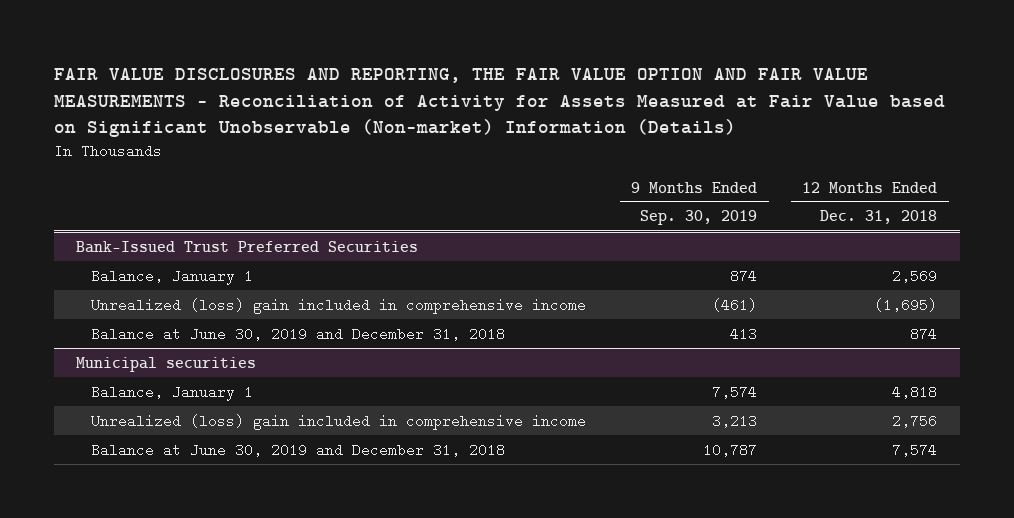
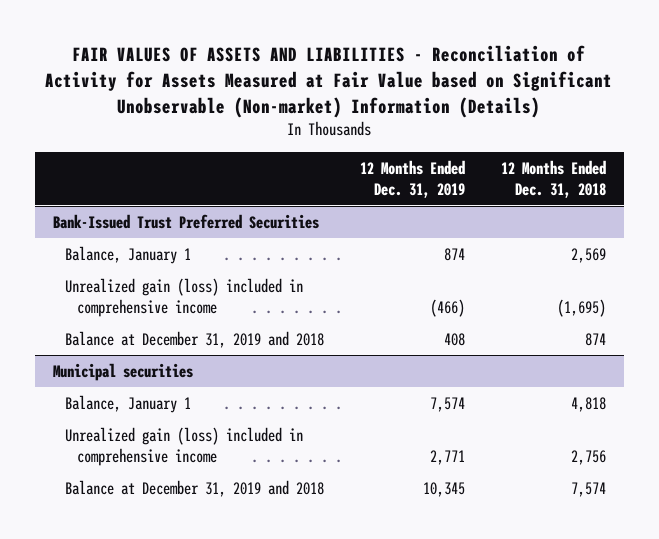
- FAIR VALUE DISCLOSURES AND REPORTING, THE FAIR VALUE OPTION AND FAIR VALUE MEASUREMENTS - Reconciliation of Activity for Assets Measured at Fair Value based on Significant Unobservable (Non-market) Information (Details)
+ FAIR VALUES OF ASSETS AND LIABILITIES - Reconciliation of Activity for Assets Measured at Fair Value based on Significant Unobservable (Non-market) Information (Details)
- | 9 Months Ended Sep. 30, 2019 | 12 Months Ended Dec. 31, 2018
+ | 12 Months Ended Dec. 31, 2019 | 12 Months Ended Dec. 31, 2018
@ Bank-Issued Trust Preferred Securities
- Unrealized (loss) gain included in comprehensive income | (461) | (1,695)
- Balance at June 30, 2019 and December 31, 2018 | 413 | 874
+ Unrealized gain (loss) included in comprehensive income | (466) | (1,695)
+ Balance at December 31, 2019 and 2018 | 408 | 874
@ Municipal securities
- Unrealized (loss) gain included in comprehensive income | 3,213 | 2,756
- Balance at June 30, 2019 and December 31, 2018 | 10,787 | 7,574
+ Unrealized gain (loss) included in comprehensive income | 2,771 | 2,756
+ Balance at December 31, 2019 and 2018 | 10,345 | 7,574

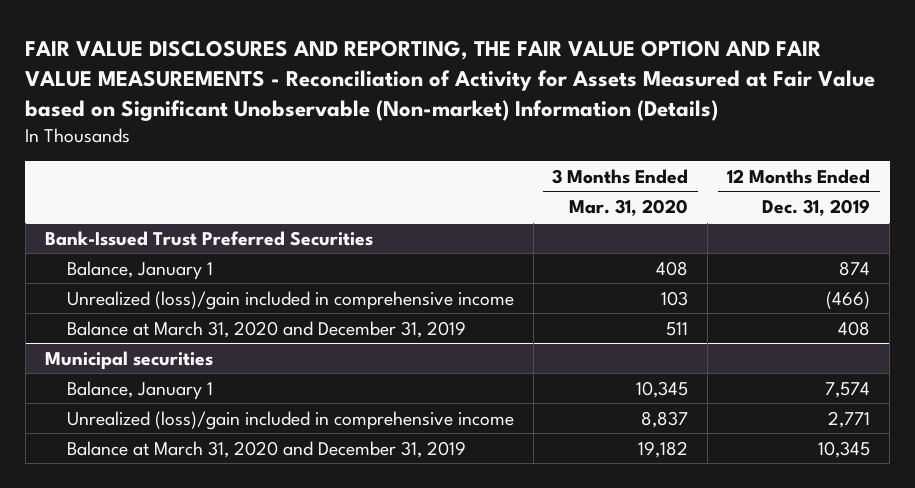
- FAIR VALUES OF ASSETS AND LIABILITIES - Reconciliation of Activity for Assets Measured at Fair Value based on Significant Unobservable (Non-market) Information (Details)
+ FAIR VALUE DISCLOSURES AND REPORTING, THE FAIR VALUE OPTION AND FAIR VALUE MEASUREMENTS - Reconciliation of Activity for Assets Measured at Fair Value based on Significant Unobservable (Non-market) Information (Details)
- | 12 Months Ended Dec. 31, 2019 | 12 Months Ended Dec. 31, 2018
+ | 3 Months Ended Mar. 31, 2020 | 12 Months Ended Dec. 31, 2019
@ Bank-Issued Trust Preferred Securities
- Unrealized gain (loss) included in comprehensive income | (466) | (1,695)
- Balance at December 31, 2019 and 2018 | 408 | 874
+ Unrealized (loss)/gain included in comprehensive income | 103 | (466)
+ Balance at March 31, 2020 and December 31, 2019 | 511 | 408
@ Municipal securities
- Unrealized gain (loss) included in comprehensive income | 2,771 | 2,756
- Balance at December 31, 2019 and 2018 | 10,345 | 7,574
+ Unrealized (loss)/gain included in comprehensive income | 8,837 | 2,771
+ Balance at March 31, 2020 and December 31, 2019 | 19,182 | 10,345

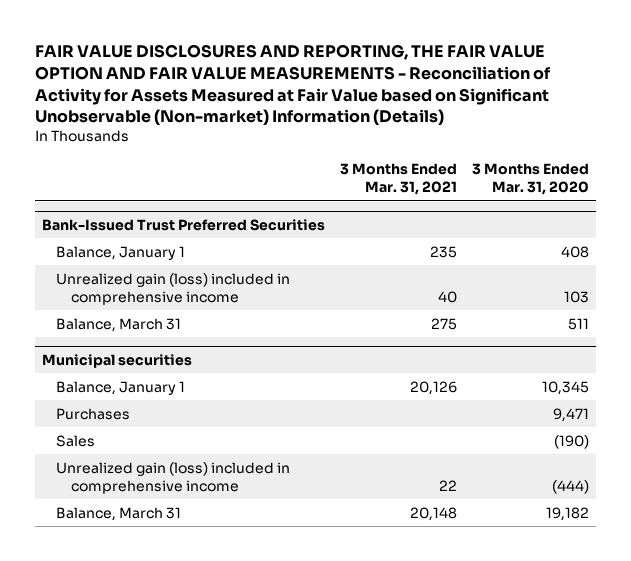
- | 3 Months Ended Mar. 31, 2020 | 12 Months Ended Dec. 31, 2019
+ | 3 Months Ended Mar. 31, 2021 | 3 Months Ended Mar. 31, 2020
@ Bank-Issued Trust Preferred Securities
- Unrealized (loss)/gain included in comprehensive income | 103 | (466)
- Balance at March 31, 2020 and December 31, 2019 | 511 | 408
+ Unrealized gain (loss) included in comprehensive income | 40 | 103
+ Balance, March 31 | 275 | 511
@ Municipal securities
- Unrealized (loss)/gain included in comprehensive income | 8,837 | 2,771
- Balance at March 31, 2020 and December 31, 2019 | 19,182 | 10,345
+ Purchases | | 9,471
+ Sales | | (190)
+ Unrealized gain (loss) included in comprehensive income | 22 | (444)
+ Balance, March 31 | 20,148 | 19,182

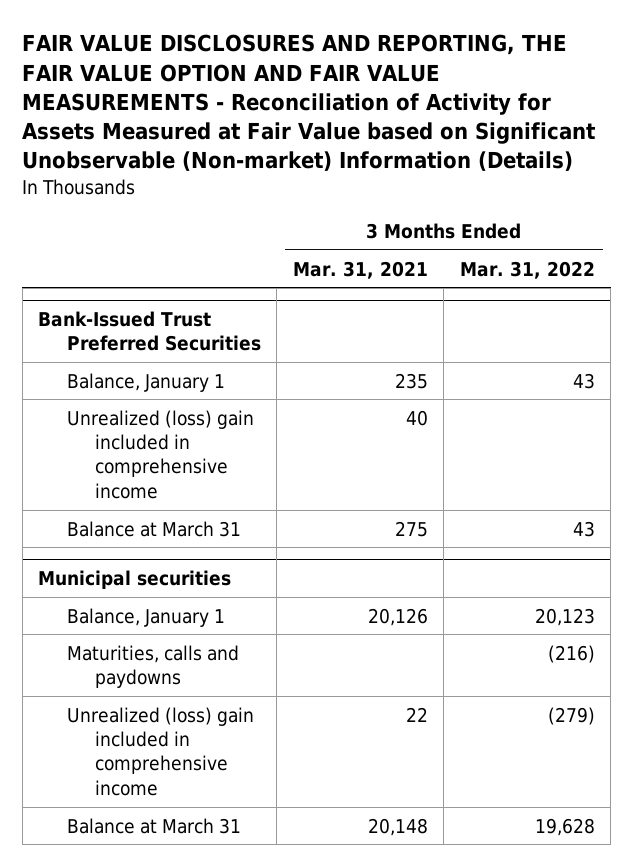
- | 3 Months Ended Mar. 31, 2021 | 3 Months Ended Mar. 31, 2020
+ | 3 Months Ended Mar. 31, 2021 | 3 Months Ended Mar. 31, 2022
@ Bank-Issued Trust Preferred Securities
- Unrealized gain (loss) included in comprehensive income | 40 | 103
- Balance, March 31 | 275 | 511
+ Unrealized (loss) gain included in comprehensive income | 40 |
+ Balance at March 31 | 275 | 43
@ Municipal securities
- Purchases | | 9,471
- Sales | | (190)
- Unrealized gain (loss) included in comprehensive income | 22 | (444)
- Balance, March 31 | 20,148 | 19,182
+ Maturities, calls and paydowns | | (216)
+ Unrealized (loss) gain included in comprehensive income | 22 | (279)
+ Balance at March 31 | 20,148 | 19,628

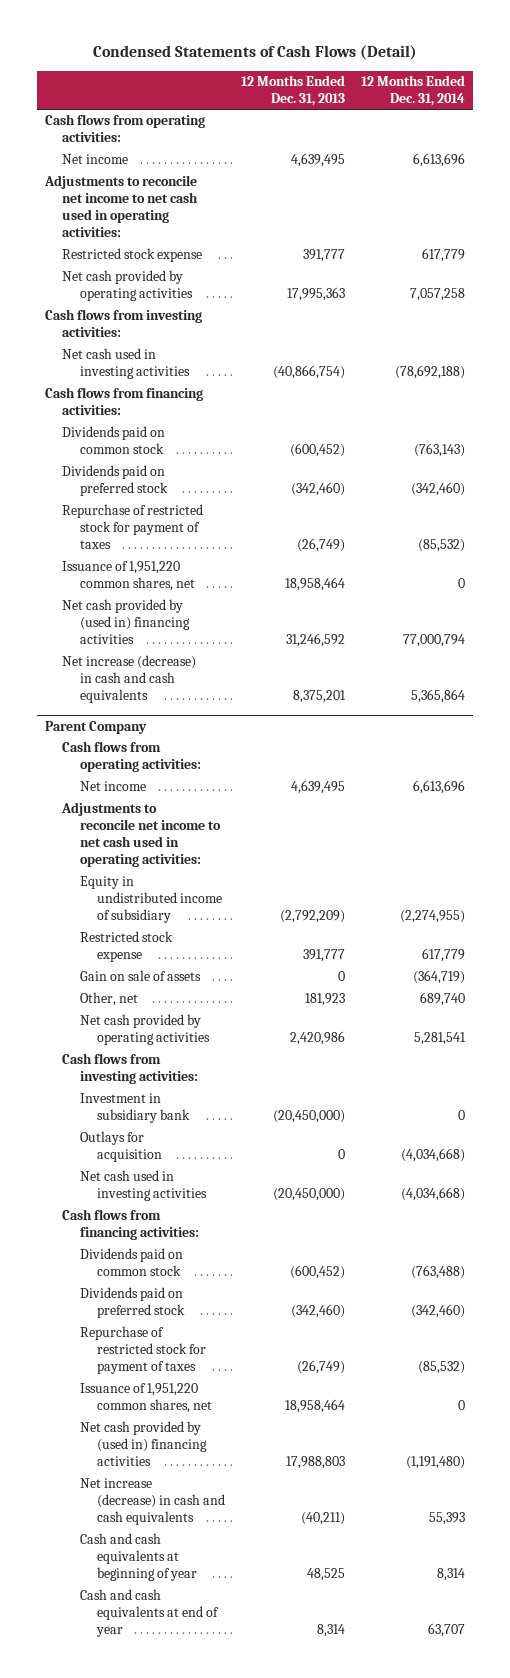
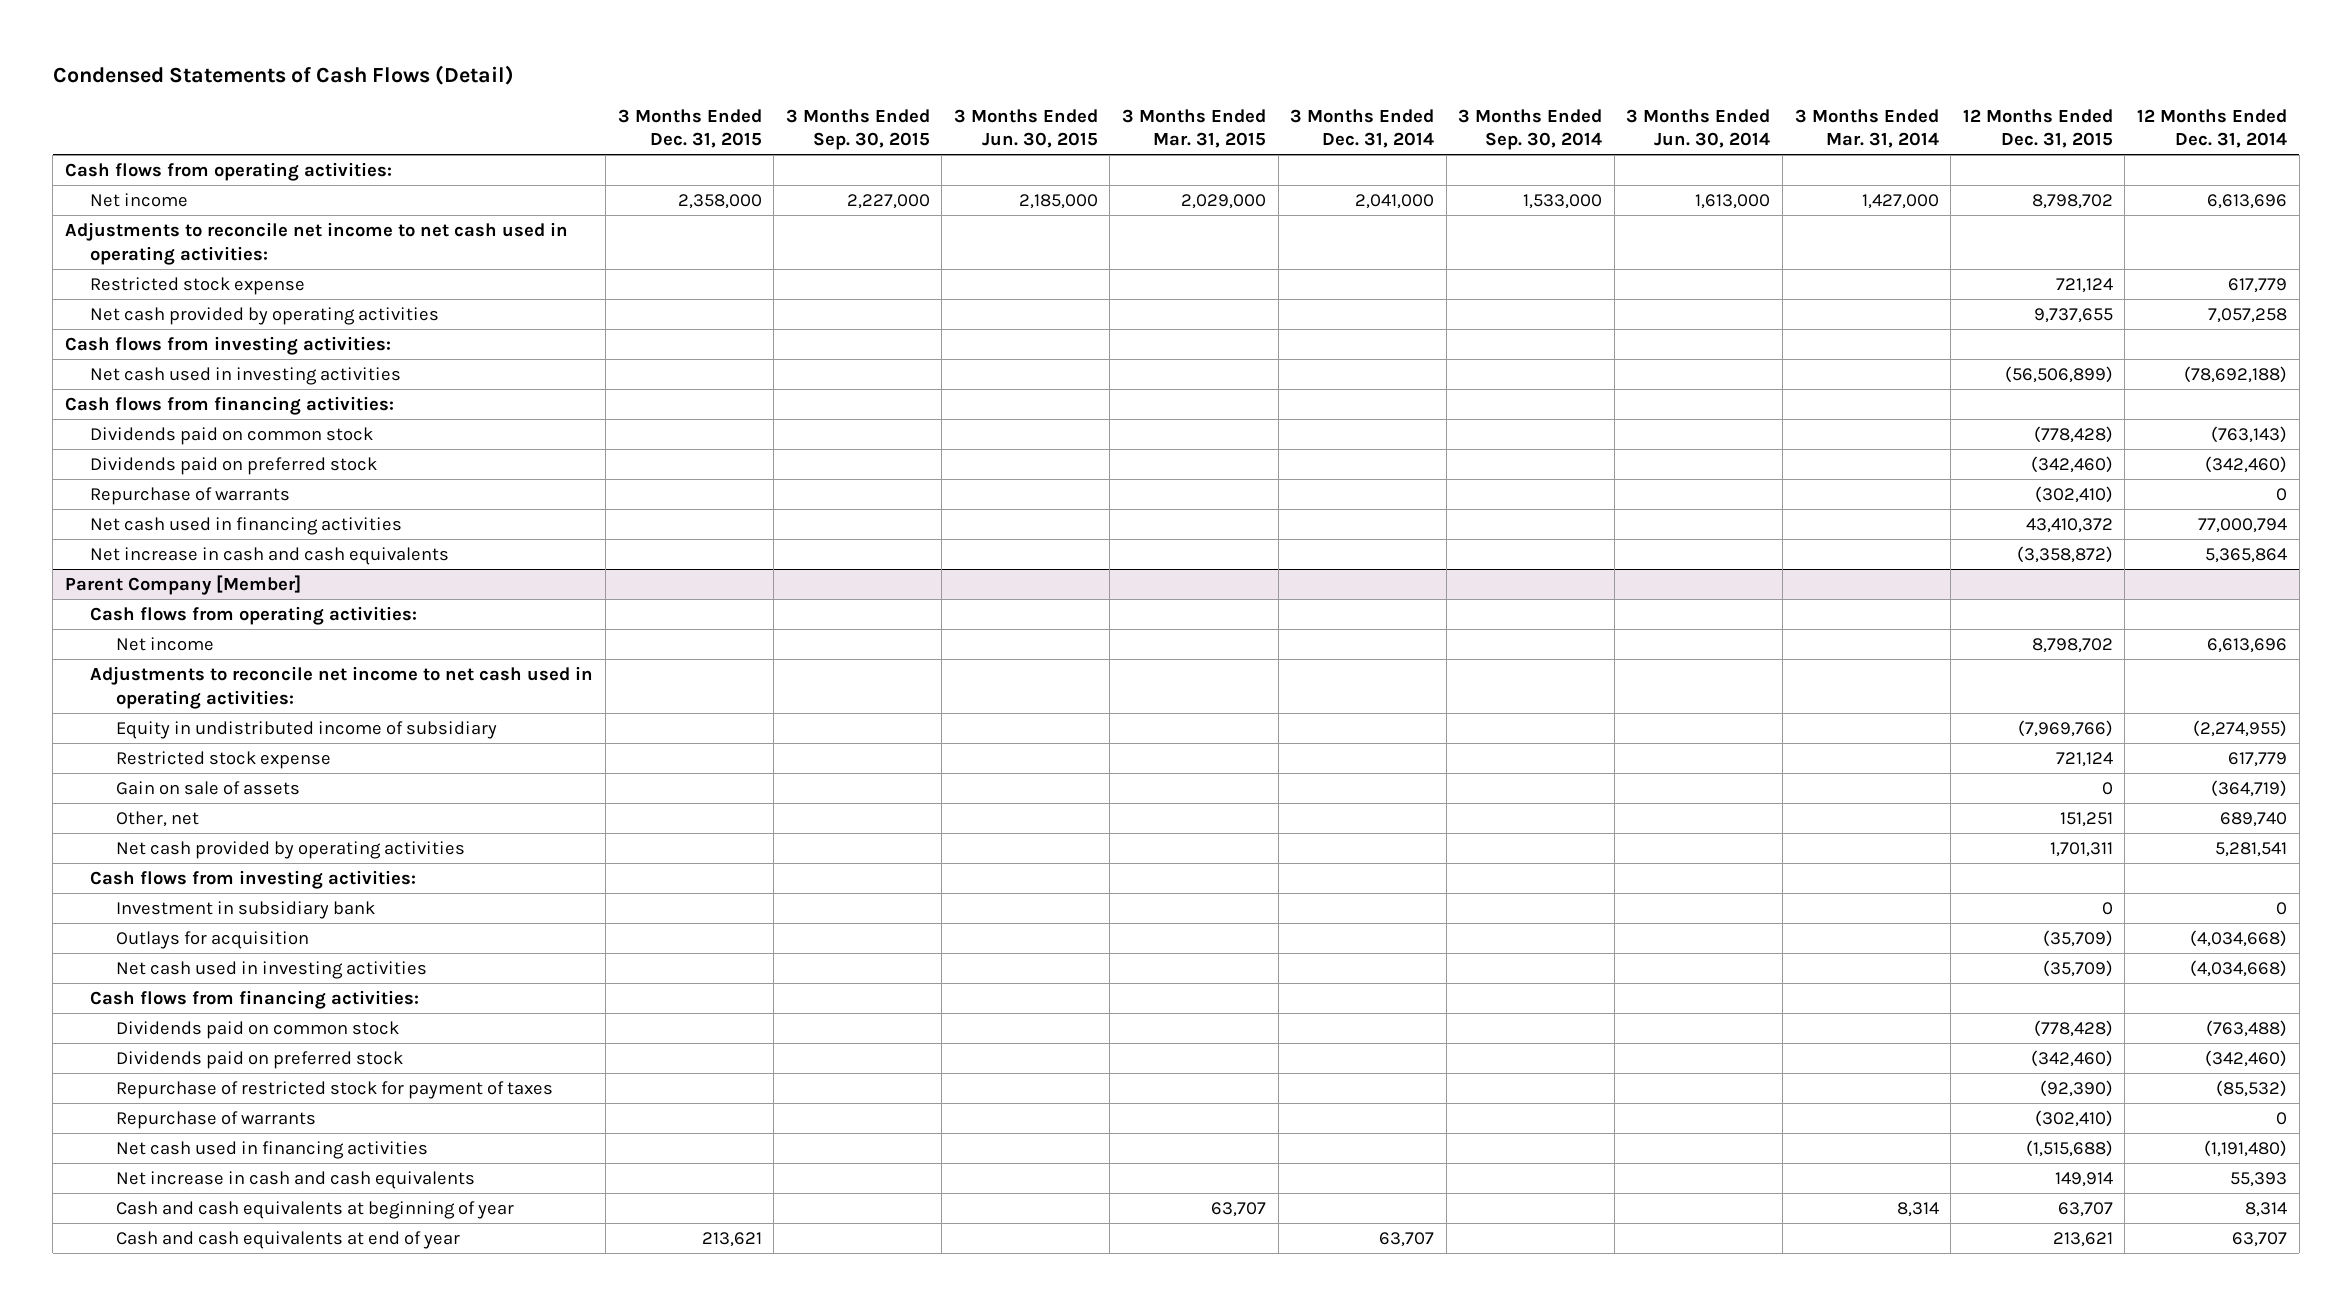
- | 12 Months Ended Dec. 31, 2013 | 12 Months Ended Dec. 31, 2014
+ | 3 Months Ended Dec. 31, 2015 | 3 Months Ended Sep. 30, 2015 | 3 Months Ended Jun. 30, 2015 | 3 Months Ended Mar. 31, 2015 | 3 Months Ended Dec. 31, 2014 | 3 Months Ended Sep. 30, 2014 | 3 Months Ended Jun. 30, 2014 | 3 Months Ended Mar. 31, 2014 | 12 Months Ended Dec. 31, 2015 | 12 Months Ended Dec. 31, 2014
- Repurchase of restricted stock for payment of taxes | (26,749) | (85,532)
- Issuance of 1,951,220 common shares, net | 18,958,464 | 0
- Net cash provided by (used in) financing activities | 31,246,592 | 77,000,794
- Net increase (decrease) in cash and cash equivalents | 8,375,201 | 5,365,864
- Parent Company
+ Repurchase of warrants | | | | | | | | | (302,410) | 0
+ Net cash used in financing activities | | | | | | | | | 43,410,372 | 77,000,794
+ Net increase in cash and cash equivalents | | | | | | | | | (3,358,872) | 5,365,864
+ Parent Company [Member]
- Issuance of 1,951,220 common shares, net | 18,958,464 | 0
- Net cash provided by (used in) financing activities | 17,988,803 | (1,191,480)
- Net increase (decrease) in cash and cash equivalents | (40,211) | 55,393
+ Repurchase of warrants | | | | | | | | | (302,410) | 0
+ Net cash used in financing activities | | | | | | | | | (1,515,688) | (1,191,480)
+ Net increase in cash and cash equivalents | | | | | | | | | 149,914 | 55,393

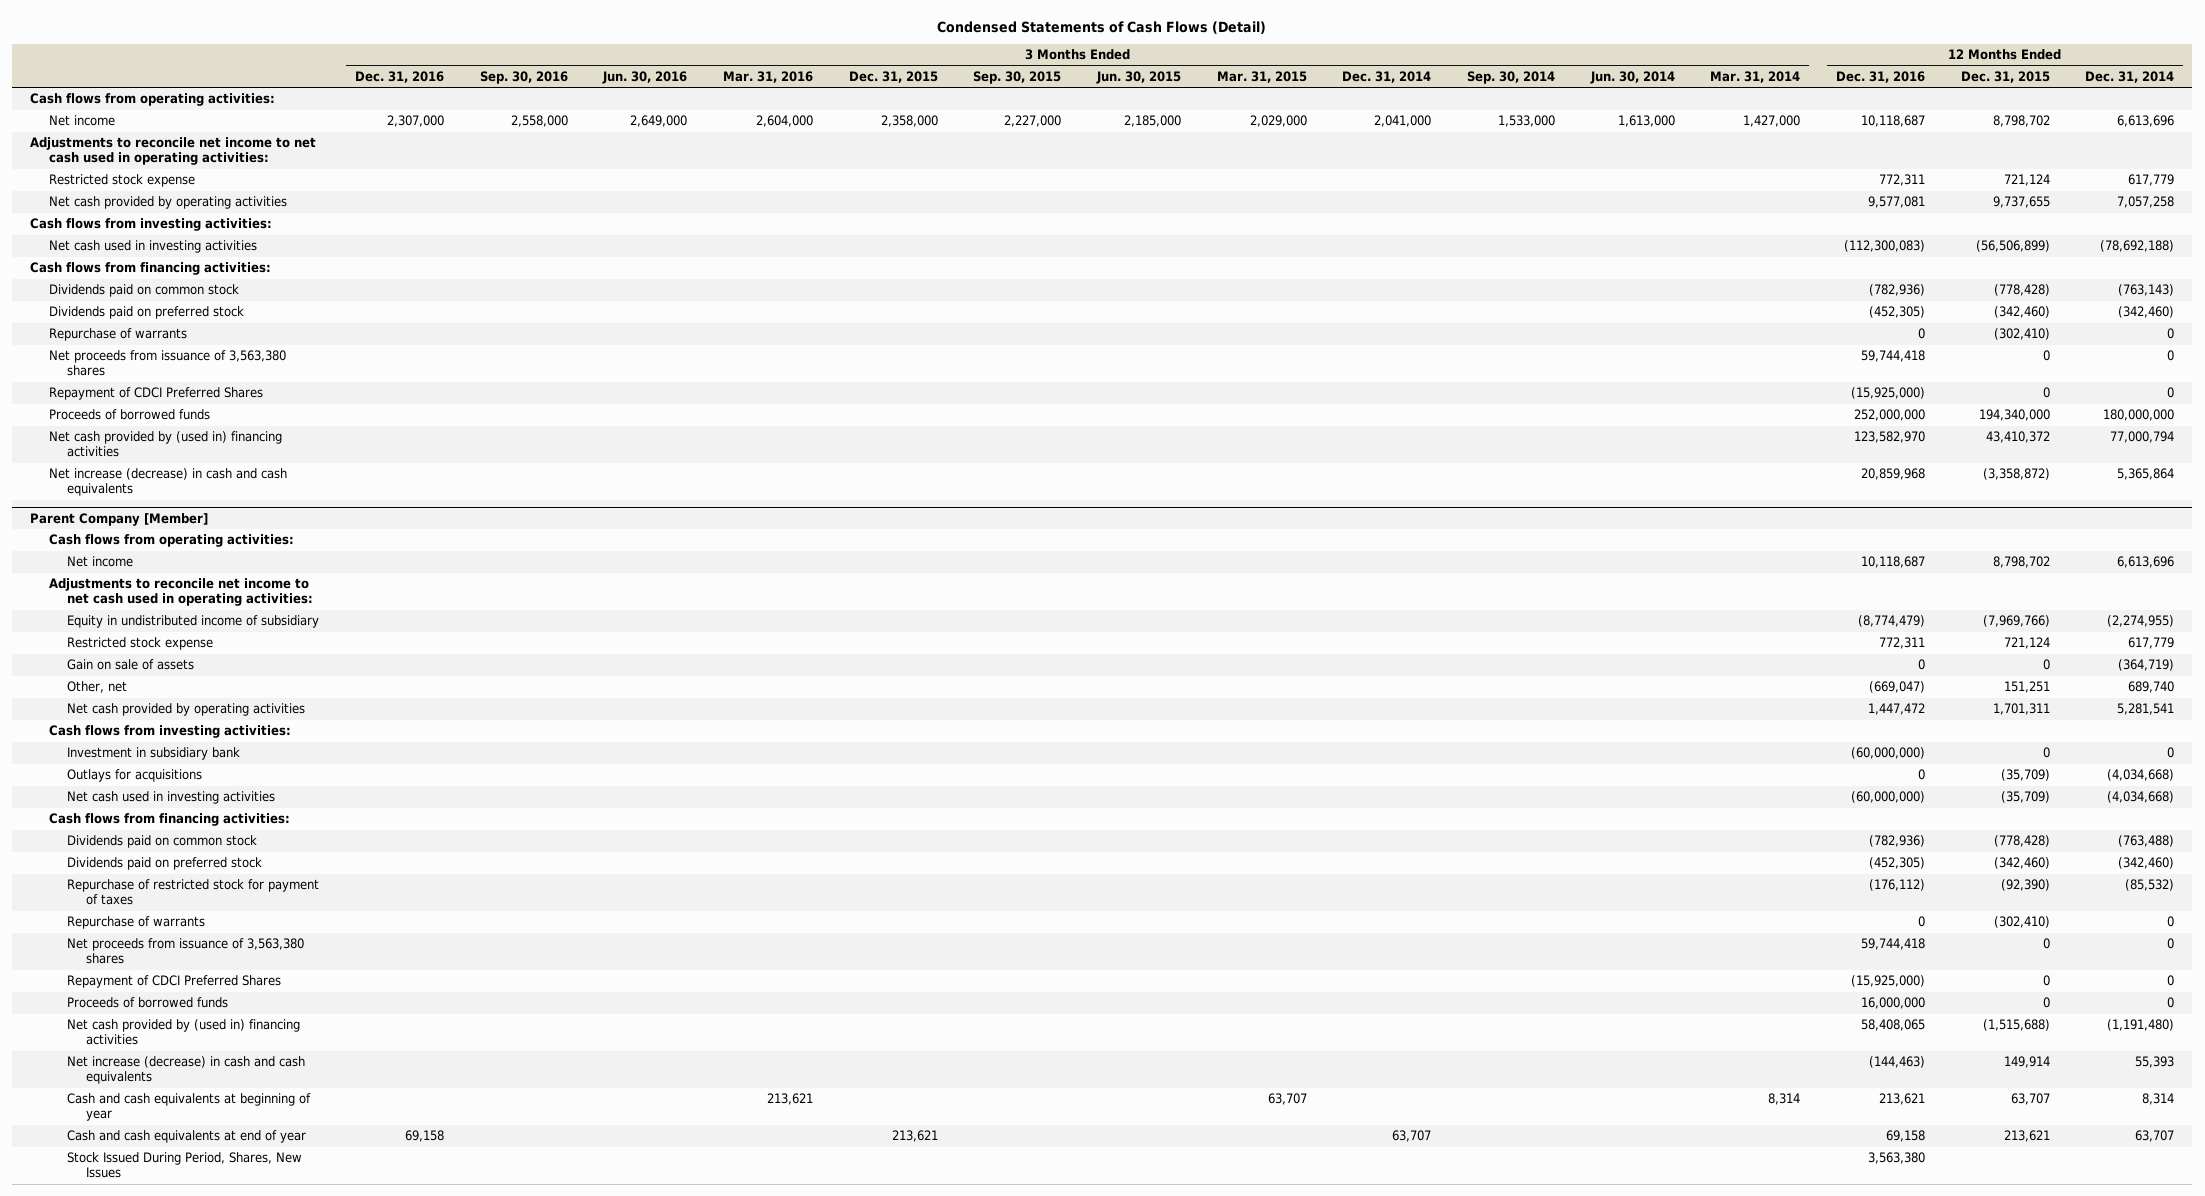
- | 3 Months Ended Dec. 31, 2015 | 3 Months Ended Sep. 30, 2015 | 3 Months Ended Jun. 30, 2015 | 3 Months Ended Mar. 31, 2015 | 3 Months Ended Dec. 31, 2014 | 3 Months Ended Sep. 30, 2014 | 3 Months Ended Jun. 30, 2014 | 3 Months Ended Mar. 31, 2014 | 12 Months Ended Dec. 31, 2015 | 12 Months Ended Dec. 31, 2014
+ | 3 Months Ended Dec. 31, 2016 | 3 Months Ended Sep. 30, 2016 | 3 Months Ended Jun. 30, 2016 | 3 Months Ended Mar. 31, 2016 | 3 Months Ended Dec. 31, 2015 | 3 Months Ended Sep. 30, 2015 | 3 Months Ended Jun. 30, 2015 | 3 Months Ended Mar. 31, 2015 | 3 Months Ended Dec. 31, 2014 | 3 Months Ended Sep. 30, 2014 | 3 Months Ended Jun. 30, 2014 | 3 Months Ended Mar. 31, 2014 | 12 Months Ended Dec. 31, 2016 | 12 Months Ended Dec. 31, 2015 | 12 Months Ended Dec. 31, 2014
- Net cash used in financing activities | | | | | | | | | 43,410,372 | 77,000,794
- Net increase in cash and cash equivalents | | | | | | | | | (3,358,872) | 5,365,864
+ Net proceeds from issuance of 3,563,380 shares | | | | | | | | | | | | | 59,744,418 | 0 | 0
+ Repayment of CDCI Preferred Shares | | | | | | | | | | | | | (15,925,000) | 0 | 0
+ Proceeds of borrowed funds | | | | | | | | | | | | | 252,000,000 | 194,340,000 | 180,000,000
+ Net cash provided by (used in) financing activities | | | | | | | | | | | | | 123,582,970 | 43,410,372 | 77,000,794
+ Net increase (decrease) in cash and cash equivalents | | | | | | | | | | | | | 20,859,968 | (3,358,872) | 5,365,864
@ Parent Company [Member]
- Outlays for acquisition | | | | | | | | | (35,709) | (4,034,668)
+ Outlays for acquisitions | | | | | | | | | | | | | 0 | (35,709) | (4,034,668)
- Net cash used in financing activities | | | | | | | | | (1,515,688) | (1,191,480)
- Net increase in cash and cash equivalents | | | | | | | | | 149,914 | 55,393
+ Net proceeds from issuance of 3,563,380 shares | | | | | | | | | | | | | 59,744,418 | 0 | 0
+ Repayment of CDCI Preferred Shares | | | | | | | | | | | | | (15,925,000) | 0 | 0
+ Proceeds of borrowed funds | | | | | | | | | | | | | 16,000,000 | 0 | 0
+ Net cash provided by (used in) financing activities | | | | | | | | | | | | | 58,408,065 | (1,515,688) | (1,191,480)
+ Net increase (decrease) in cash and cash equivalents | | | | | | | | | | | | | (144,463) | 149,914 | 55,393
+ Stock Issued During Period, Shares, New Issues | | | | | | | | | | | | | 3,563,380 | |

